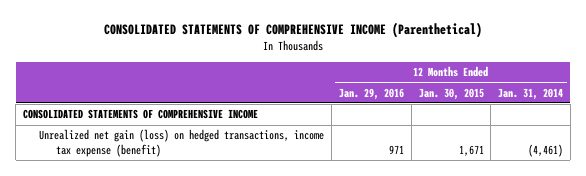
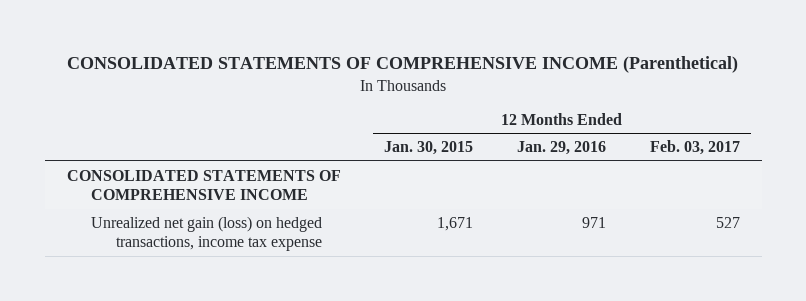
- | 12 Months Ended Jan. 29, 2016 | 12 Months Ended Jan. 30, 2015 | 12 Months Ended Jan. 31, 2014
+ | 12 Months Ended Jan. 30, 2015 | 12 Months Ended Jan. 29, 2016 | 12 Months Ended Feb. 03, 2017
- Unrealized net gain (loss) on hedged transactions, income tax expense (benefit) | 971 | 1,671 | (4,461)
+ Unrealized net gain (loss) on hedged transactions, income tax expense | 1,671 | 971 | 527

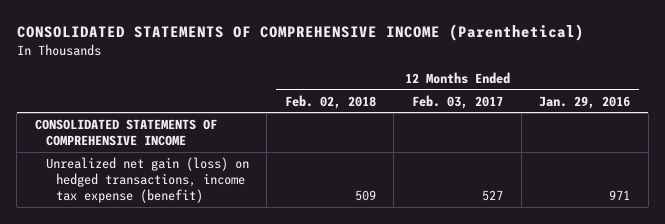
- | 12 Months Ended Jan. 30, 2015 | 12 Months Ended Jan. 29, 2016 | 12 Months Ended Feb. 03, 2017
+ | 12 Months Ended Feb. 02, 2018 | 12 Months Ended Feb. 03, 2017 | 12 Months Ended Jan. 29, 2016
- Unrealized net gain (loss) on hedged transactions, income tax expense | 1,671 | 971 | 527
+ Unrealized net gain (loss) on hedged transactions, income tax expense (benefit) | 509 | 527 | 971

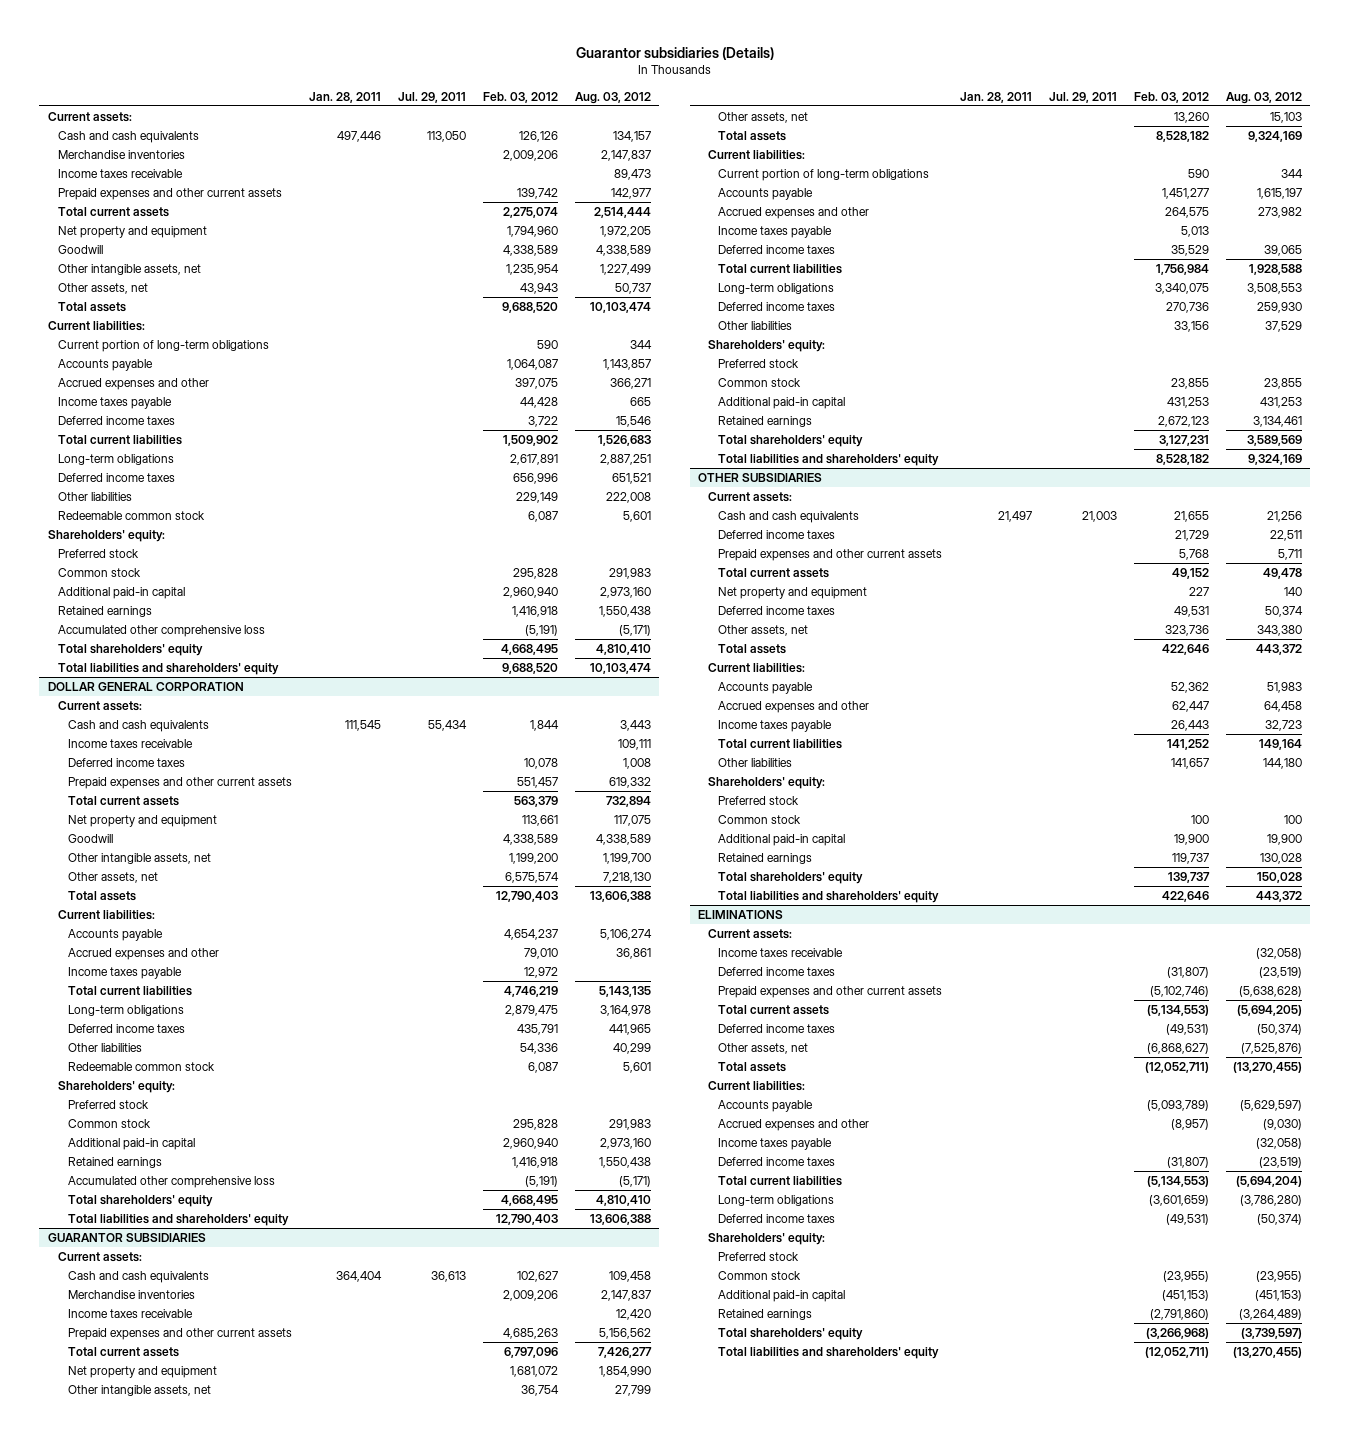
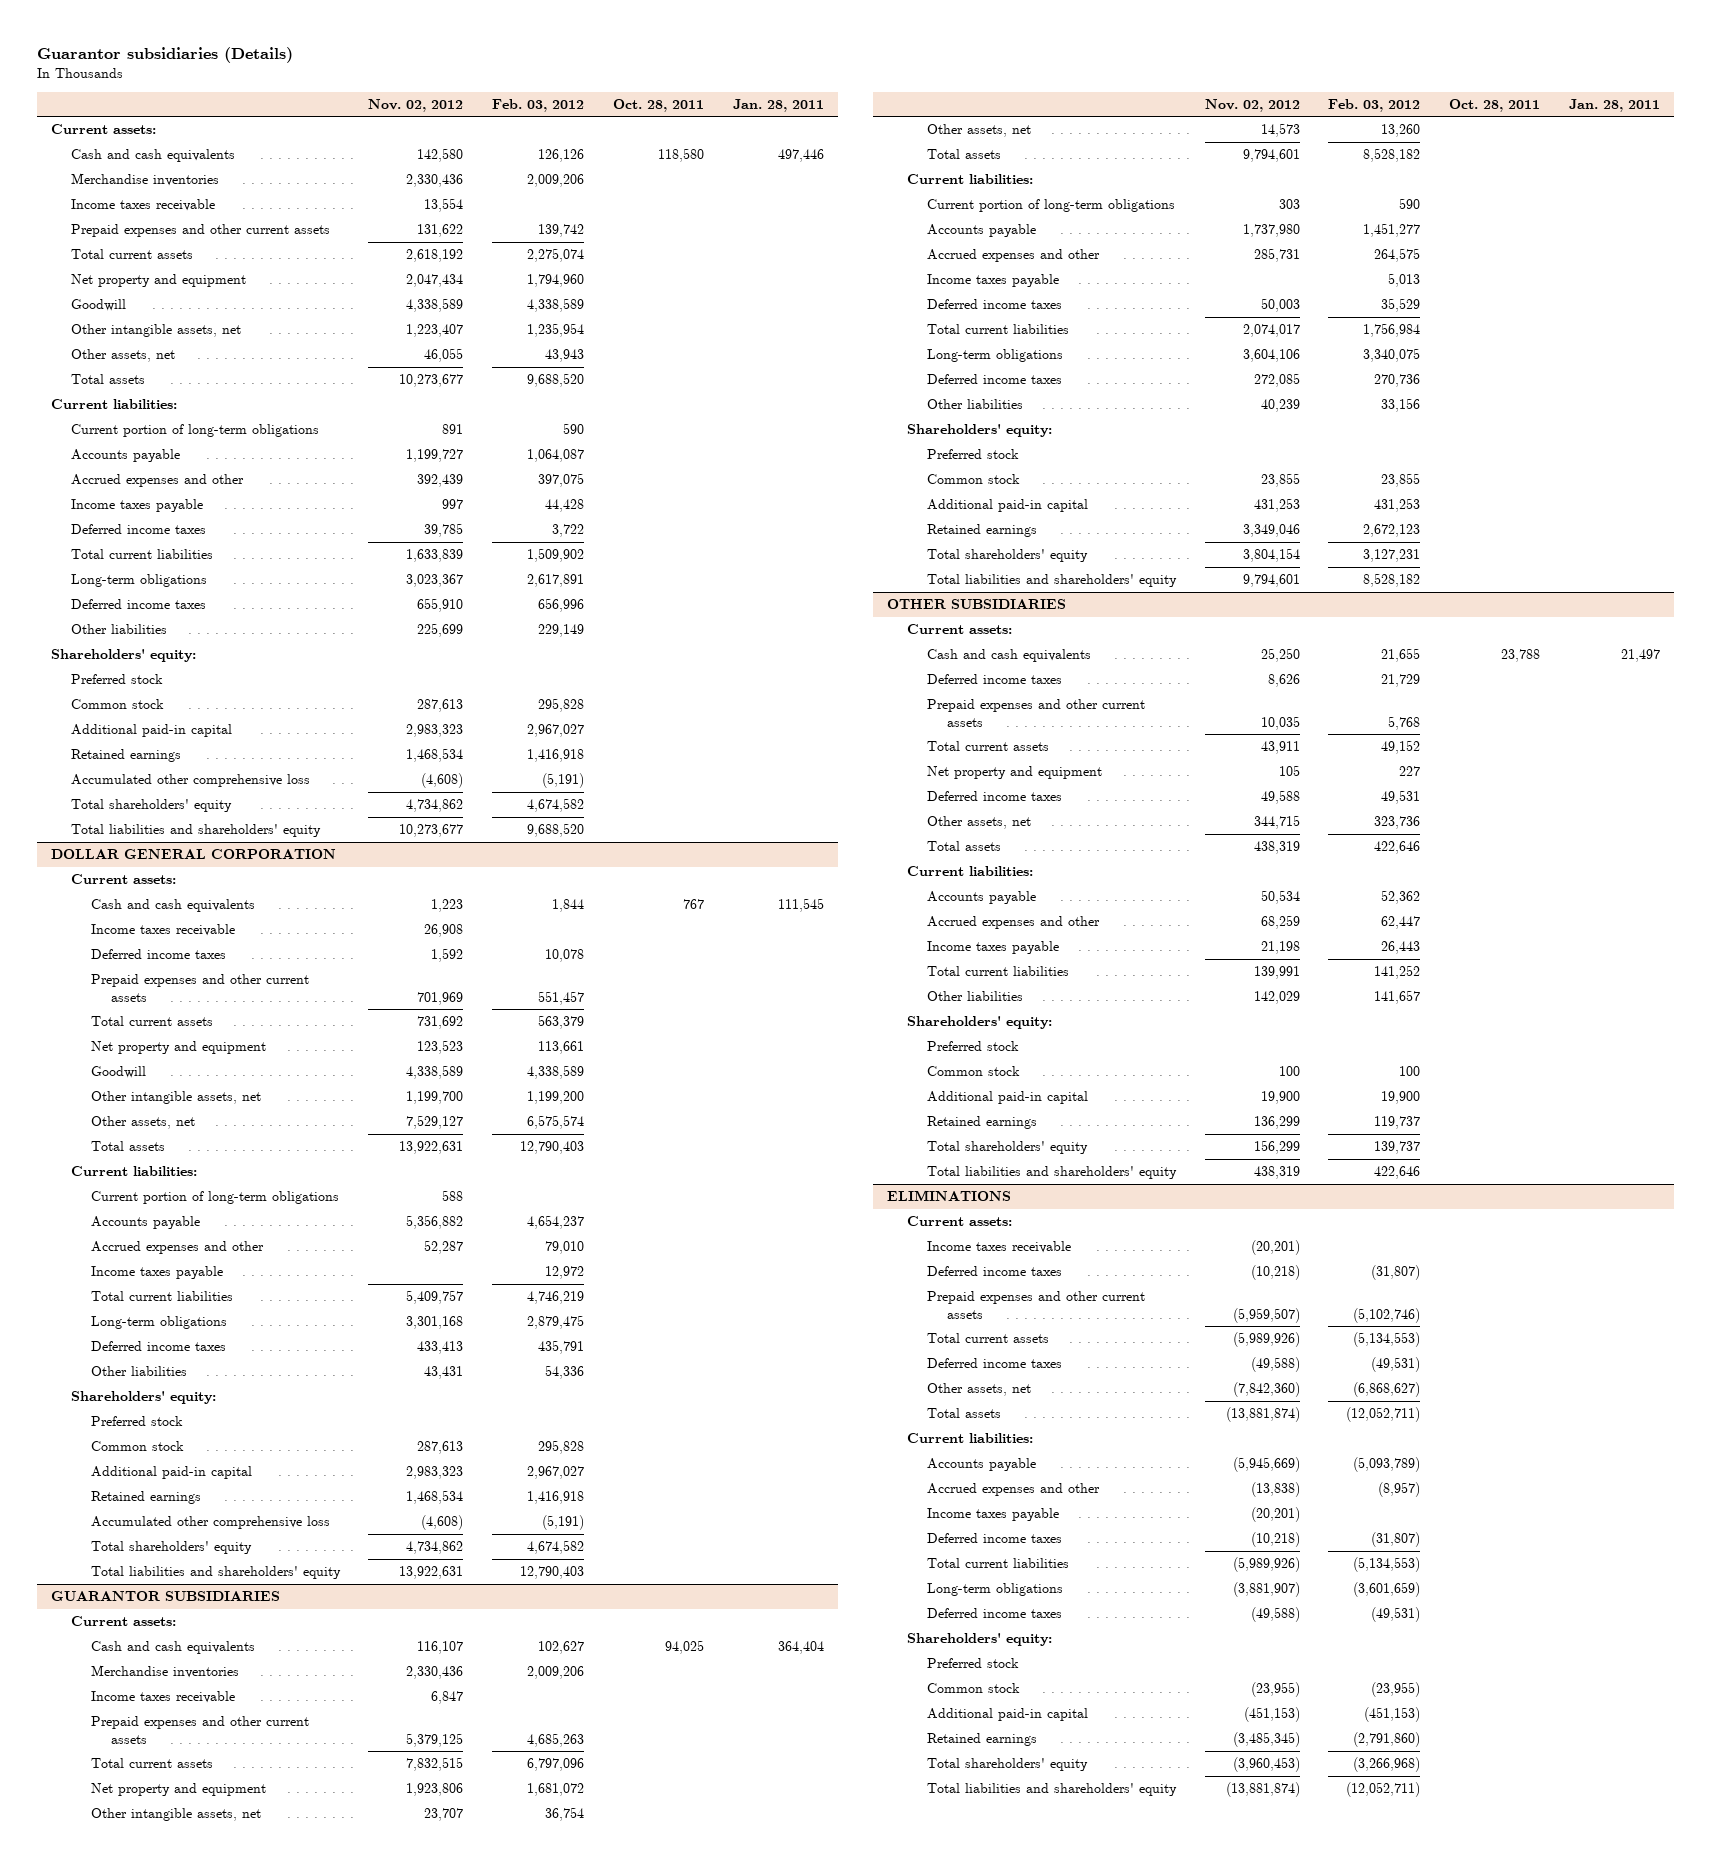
- | Jan. 28, 2011 | Jul. 29, 2011 | Feb. 03, 2012 | Aug. 03, 2012
+ | Nov. 02, 2012 | Feb. 03, 2012 | Oct. 28, 2011 | Jan. 28, 2011
- Redeemable common stock | | | 6,087 | 5,601
- Additional paid-in capital | | | 2,960,940 | 2,973,160
+ Additional paid-in capital | 2,983,323 | 2,967,027 | |
- Total shareholders' equity | | | 4,668,495 | 4,810,410
+ Total shareholders' equity | 4,734,862 | 4,674,582 | |
@ DOLLAR GENERAL CORPORATION
+ Current portion of long-term obligations | 588 | | |
- Redeemable common stock | | | 6,087 | 5,601
- Additional paid-in capital | | | 2,960,940 | 2,973,160
+ Additional paid-in capital | 2,983,323 | 2,967,027 | |
- Total shareholders' equity | | | 4,668,495 | 4,810,410
+ Total shareholders' equity | 4,734,862 | 4,674,582 | |

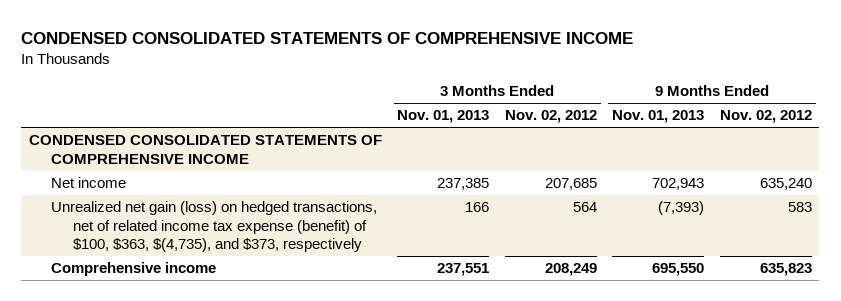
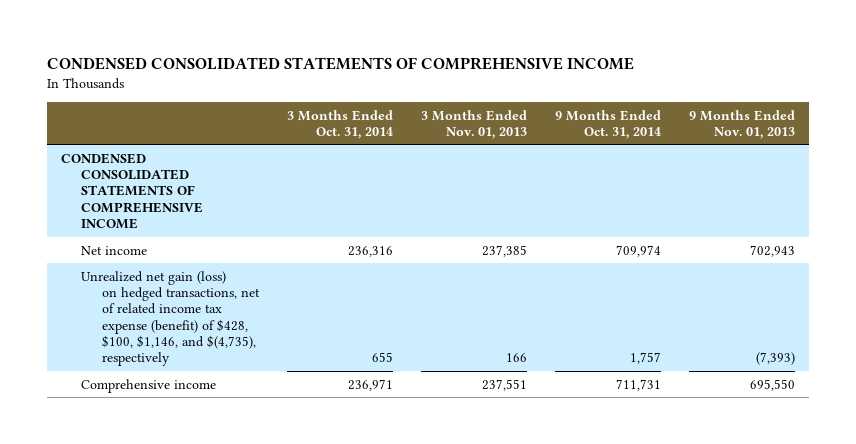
- | 3 Months Ended Nov. 01, 2013 | 3 Months Ended Nov. 02, 2012 | 9 Months Ended Nov. 01, 2013 | 9 Months Ended Nov. 02, 2012
+ | 3 Months Ended Oct. 31, 2014 | 3 Months Ended Nov. 01, 2013 | 9 Months Ended Oct. 31, 2014 | 9 Months Ended Nov. 01, 2013
- Unrealized net gain (loss) on hedged transactions, net of related income tax expense (benefit) of $100, $363, $(4,735), and $373, respectively | 166 | 564 | (7,393) | 583
+ Unrealized net gain (loss) on hedged transactions, net of related income tax expense (benefit) of $428, $100, $1,146, and $(4,735), respectively | 655 | 166 | 1,757 | (7,393)

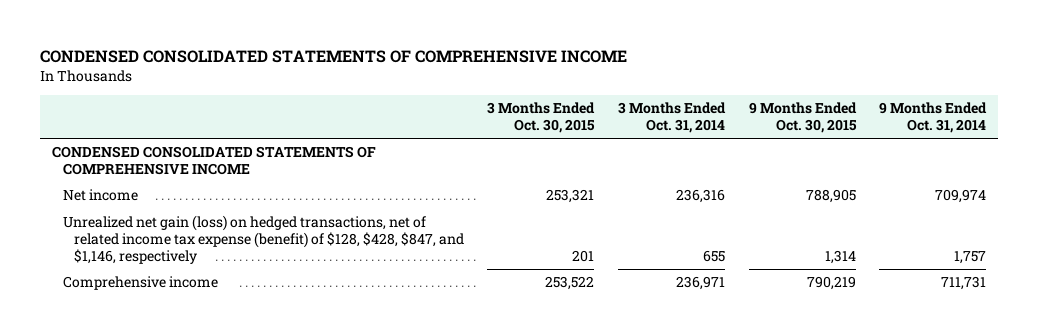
- | 3 Months Ended Oct. 31, 2014 | 3 Months Ended Nov. 01, 2013 | 9 Months Ended Oct. 31, 2014 | 9 Months Ended Nov. 01, 2013
+ | 3 Months Ended Oct. 30, 2015 | 3 Months Ended Oct. 31, 2014 | 9 Months Ended Oct. 30, 2015 | 9 Months Ended Oct. 31, 2014
- Unrealized net gain (loss) on hedged transactions, net of related income tax expense (benefit) of $428, $100, $1,146, and $(4,735), respectively | 655 | 166 | 1,757 | (7,393)
+ Unrealized net gain (loss) on hedged transactions, net of related income tax expense (benefit) of $128, $428, $847, and $1,146, respectively | 201 | 655 | 1,314 | 1,757

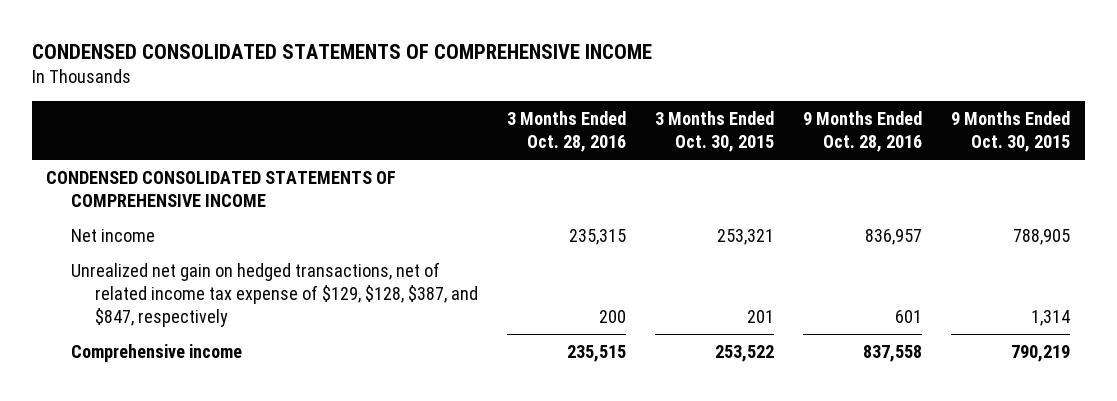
- | 3 Months Ended Oct. 30, 2015 | 3 Months Ended Oct. 31, 2014 | 9 Months Ended Oct. 30, 2015 | 9 Months Ended Oct. 31, 2014
+ | 3 Months Ended Oct. 28, 2016 | 3 Months Ended Oct. 30, 2015 | 9 Months Ended Oct. 28, 2016 | 9 Months Ended Oct. 30, 2015
- Unrealized net gain (loss) on hedged transactions, net of related income tax expense (benefit) of $128, $428, $847, and $1,146, respectively | 201 | 655 | 1,314 | 1,757
+ Unrealized net gain on hedged transactions, net of related income tax expense of $129, $128, $387, and $847, respectively | 200 | 201 | 601 | 1,314

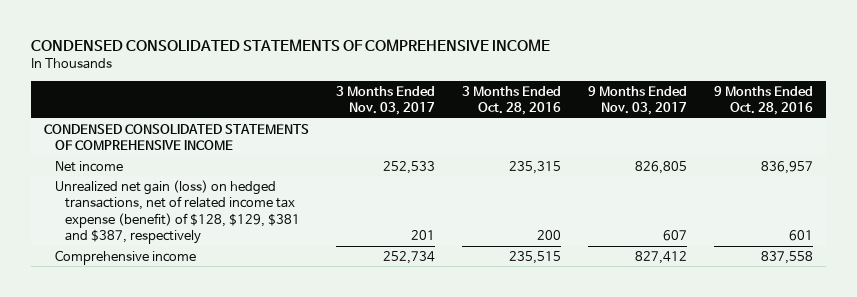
- | 3 Months Ended Oct. 28, 2016 | 3 Months Ended Oct. 30, 2015 | 9 Months Ended Oct. 28, 2016 | 9 Months Ended Oct. 30, 2015
+ | 3 Months Ended Nov. 03, 2017 | 3 Months Ended Oct. 28, 2016 | 9 Months Ended Nov. 03, 2017 | 9 Months Ended Oct. 28, 2016
- Unrealized net gain on hedged transactions, net of related income tax expense of $129, $128, $387, and $847, respectively | 200 | 201 | 601 | 1,314
+ Unrealized net gain (loss) on hedged transactions, net of related income tax expense (benefit) of $128, $129, $381 and $387, respectively | 201 | 200 | 607 | 601

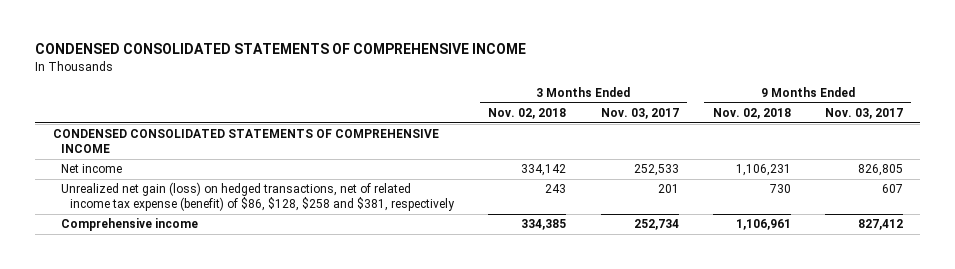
- | 3 Months Ended Nov. 03, 2017 | 3 Months Ended Oct. 28, 2016 | 9 Months Ended Nov. 03, 2017 | 9 Months Ended Oct. 28, 2016
+ | 3 Months Ended Nov. 02, 2018 | 3 Months Ended Nov. 03, 2017 | 9 Months Ended Nov. 02, 2018 | 9 Months Ended Nov. 03, 2017
- Unrealized net gain (loss) on hedged transactions, net of related income tax expense (benefit) of $128, $129, $381 and $387, respectively | 201 | 200 | 607 | 601
+ Unrealized net gain (loss) on hedged transactions, net of related income tax expense (benefit) of $86, $128, $258 and $381, respectively | 243 | 201 | 730 | 607

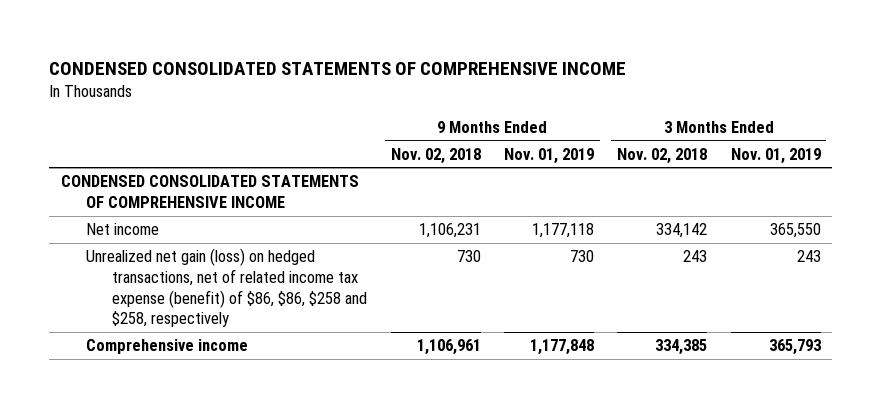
- | 3 Months Ended Nov. 02, 2018 | 3 Months Ended Nov. 03, 2017 | 9 Months Ended Nov. 02, 2018 | 9 Months Ended Nov. 03, 2017
+ | 9 Months Ended Nov. 02, 2018 | 9 Months Ended Nov. 01, 2019 | 3 Months Ended Nov. 02, 2018 | 3 Months Ended Nov. 01, 2019
- Unrealized net gain (loss) on hedged transactions, net of related income tax expense (benefit) of $86, $128, $258 and $381, respectively | 243 | 201 | 730 | 607
+ Unrealized net gain (loss) on hedged transactions, net of related income tax expense (benefit) of $86, $86, $258 and $258, respectively | 730 | 730 | 243 | 243

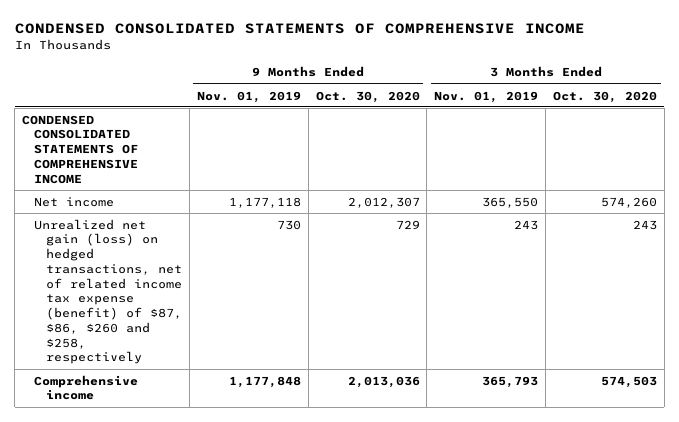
- | 9 Months Ended Nov. 02, 2018 | 9 Months Ended Nov. 01, 2019 | 3 Months Ended Nov. 02, 2018 | 3 Months Ended Nov. 01, 2019
+ | 9 Months Ended Nov. 01, 2019 | 9 Months Ended Oct. 30, 2020 | 3 Months Ended Nov. 01, 2019 | 3 Months Ended Oct. 30, 2020
- Unrealized net gain (loss) on hedged transactions, net of related income tax expense (benefit) of $86, $86, $258 and $258, respectively | 730 | 730 | 243 | 243
+ Unrealized net gain (loss) on hedged transactions, net of related income tax expense (benefit) of $87, $86, $260 and $258, respectively | 730 | 729 | 243 | 243

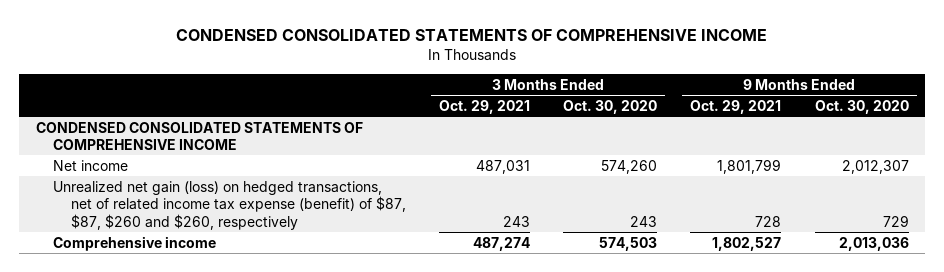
- | 9 Months Ended Nov. 01, 2019 | 9 Months Ended Oct. 30, 2020 | 3 Months Ended Nov. 01, 2019 | 3 Months Ended Oct. 30, 2020
+ | 3 Months Ended Oct. 29, 2021 | 3 Months Ended Oct. 30, 2020 | 9 Months Ended Oct. 29, 2021 | 9 Months Ended Oct. 30, 2020
- Unrealized net gain (loss) on hedged transactions, net of related income tax expense (benefit) of $87, $86, $260 and $258, respectively | 730 | 729 | 243 | 243
+ Unrealized net gain (loss) on hedged transactions, net of related income tax expense (benefit) of $87, $87, $260 and $260, respectively | 243 | 243 | 728 | 729

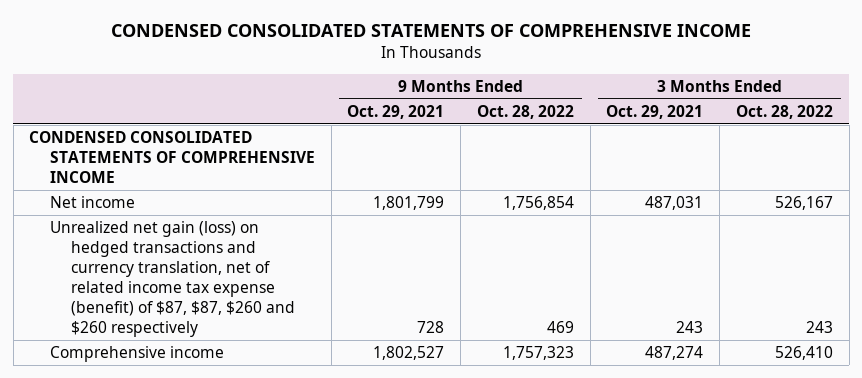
- | 3 Months Ended Oct. 29, 2021 | 3 Months Ended Oct. 30, 2020 | 9 Months Ended Oct. 29, 2021 | 9 Months Ended Oct. 30, 2020
+ | 9 Months Ended Oct. 29, 2021 | 9 Months Ended Oct. 28, 2022 | 3 Months Ended Oct. 29, 2021 | 3 Months Ended Oct. 28, 2022
- Unrealized net gain (loss) on hedged transactions, net of related income tax expense (benefit) of $87, $87, $260 and $260, respectively | 243 | 243 | 728 | 729
+ Unrealized net gain (loss) on hedged transactions and currency translation, net of related income tax expense (benefit) of $87, $87, $260 and $260 respectively | 728 | 469 | 243 | 243

